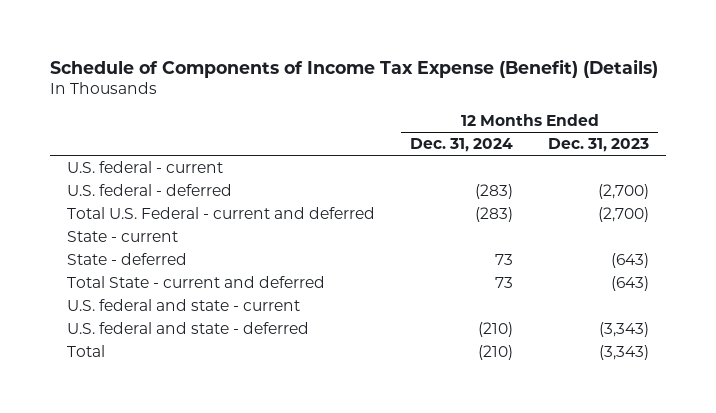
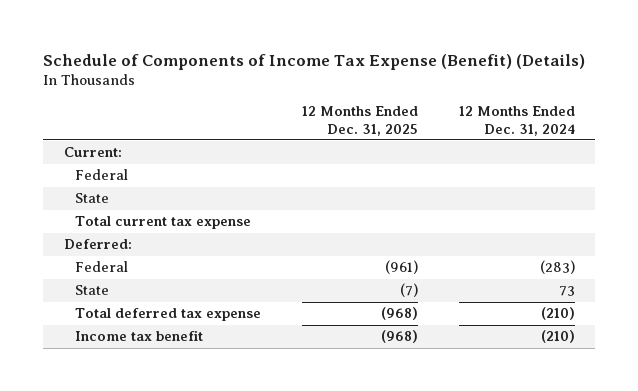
- | 12 Months Ended Dec. 31, 2024 | 12 Months Ended Dec. 31, 2023
+ | 12 Months Ended Dec. 31, 2025 | 12 Months Ended Dec. 31, 2024
- U.S. federal - current
- U.S. federal - deferred | (283) | (2,700)
- Total U.S. Federal - current and deferred | (283) | (2,700)
- State - current
- State - deferred | 73 | (643)
- Total State - current and deferred | 73 | (643)
- U.S. federal and state - current
- U.S. federal and state - deferred | (210) | (3,343)
- Total | (210) | (3,343)
+ Current:
+ Federal
+ State
+ Total current tax expense
+ Deferred:
+ Federal | (961) | (283)
+ State | (7) | 73
+ Total deferred tax expense | (968) | (210)
+ Income tax benefit | (968) | (210)

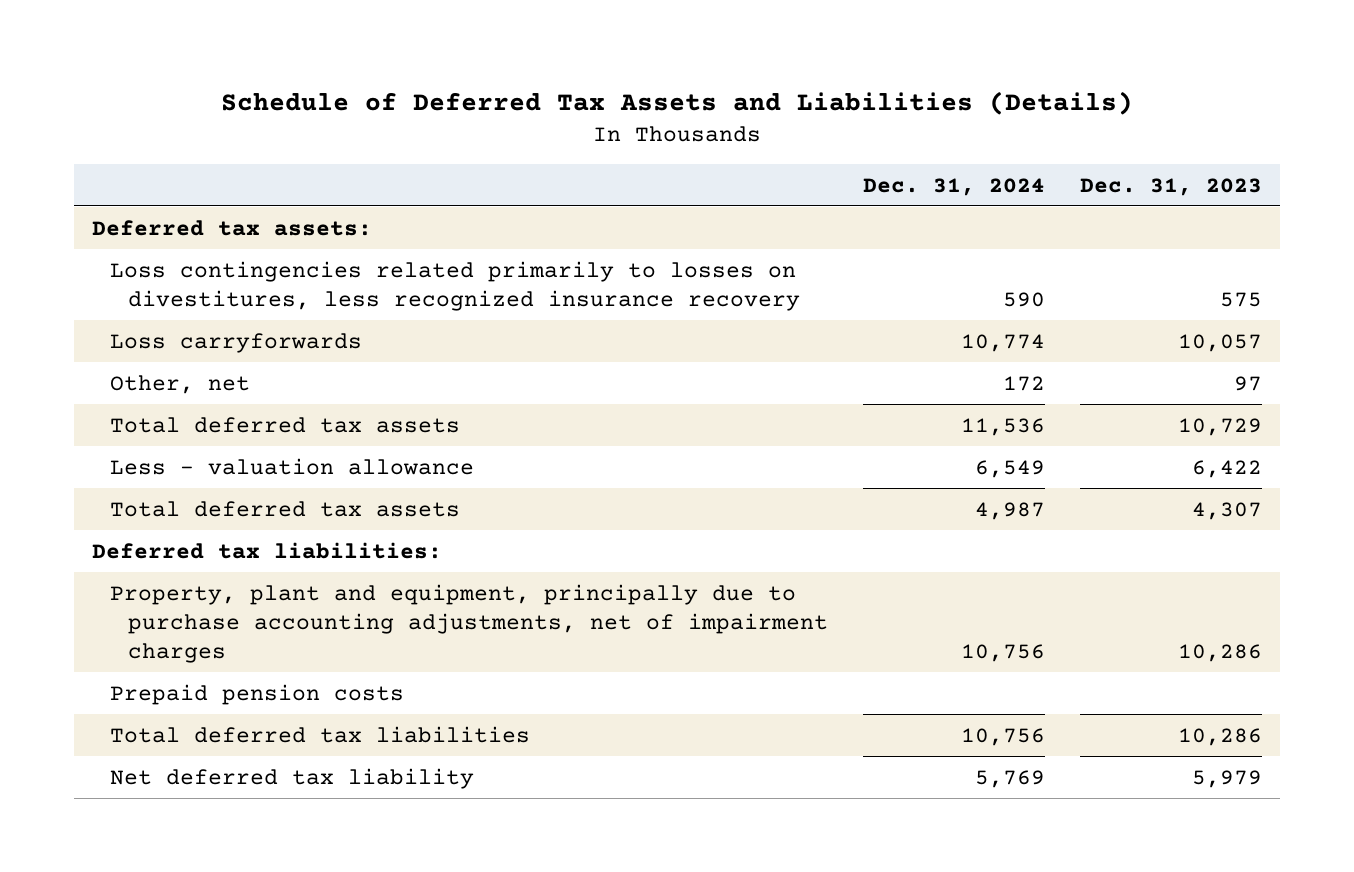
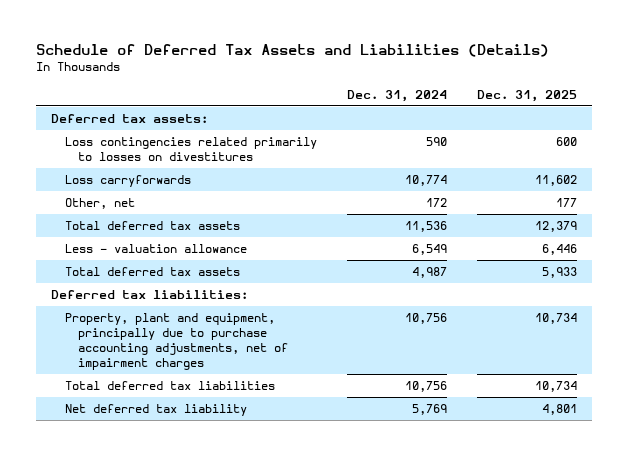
- | Dec. 31, 2024 | Dec. 31, 2023
+ | Dec. 31, 2024 | Dec. 31, 2025
- Loss contingencies related primarily to losses on divestitures, less recognized insurance recovery | 590 | 575
+ Loss contingencies related primarily to losses on divestitures | 590 | 600
- Prepaid pension costs

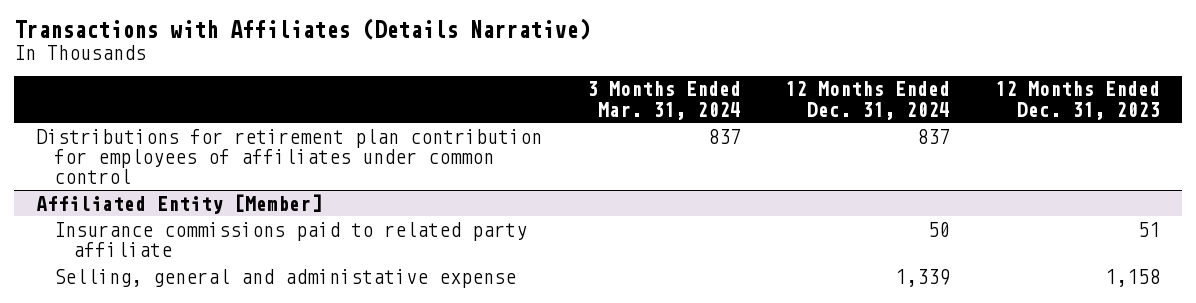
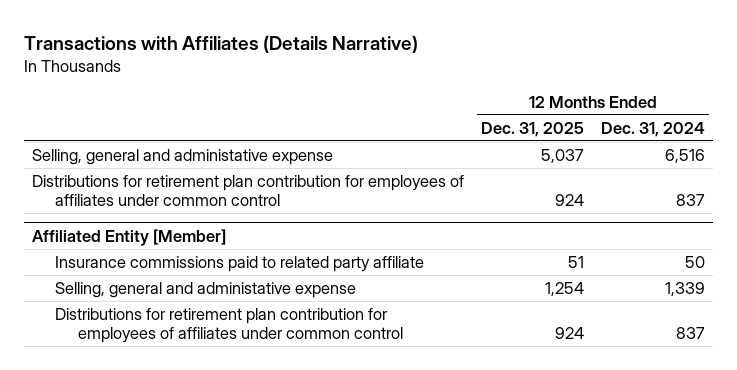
- | 3 Months Ended Mar. 31, 2024 | 12 Months Ended Dec. 31, 2024 | 12 Months Ended Dec. 31, 2023
+ | 12 Months Ended Dec. 31, 2025 | 12 Months Ended Dec. 31, 2024
+ Selling, general and administative expense | 5,037 | 6,516
@ Affiliated Entity [Member]
+ Distributions for retirement plan contribution for employees of affiliates under common control | 924 | 837

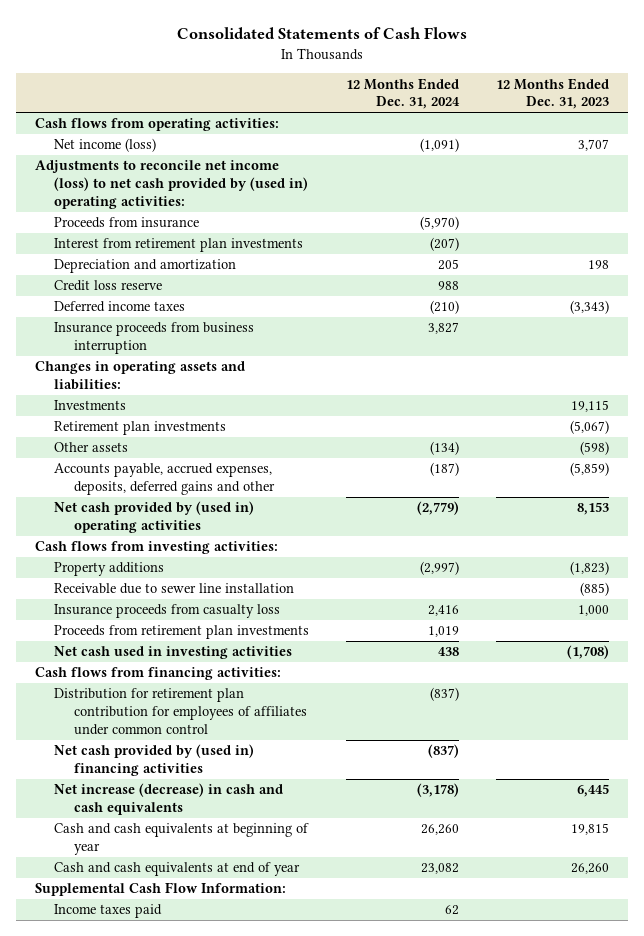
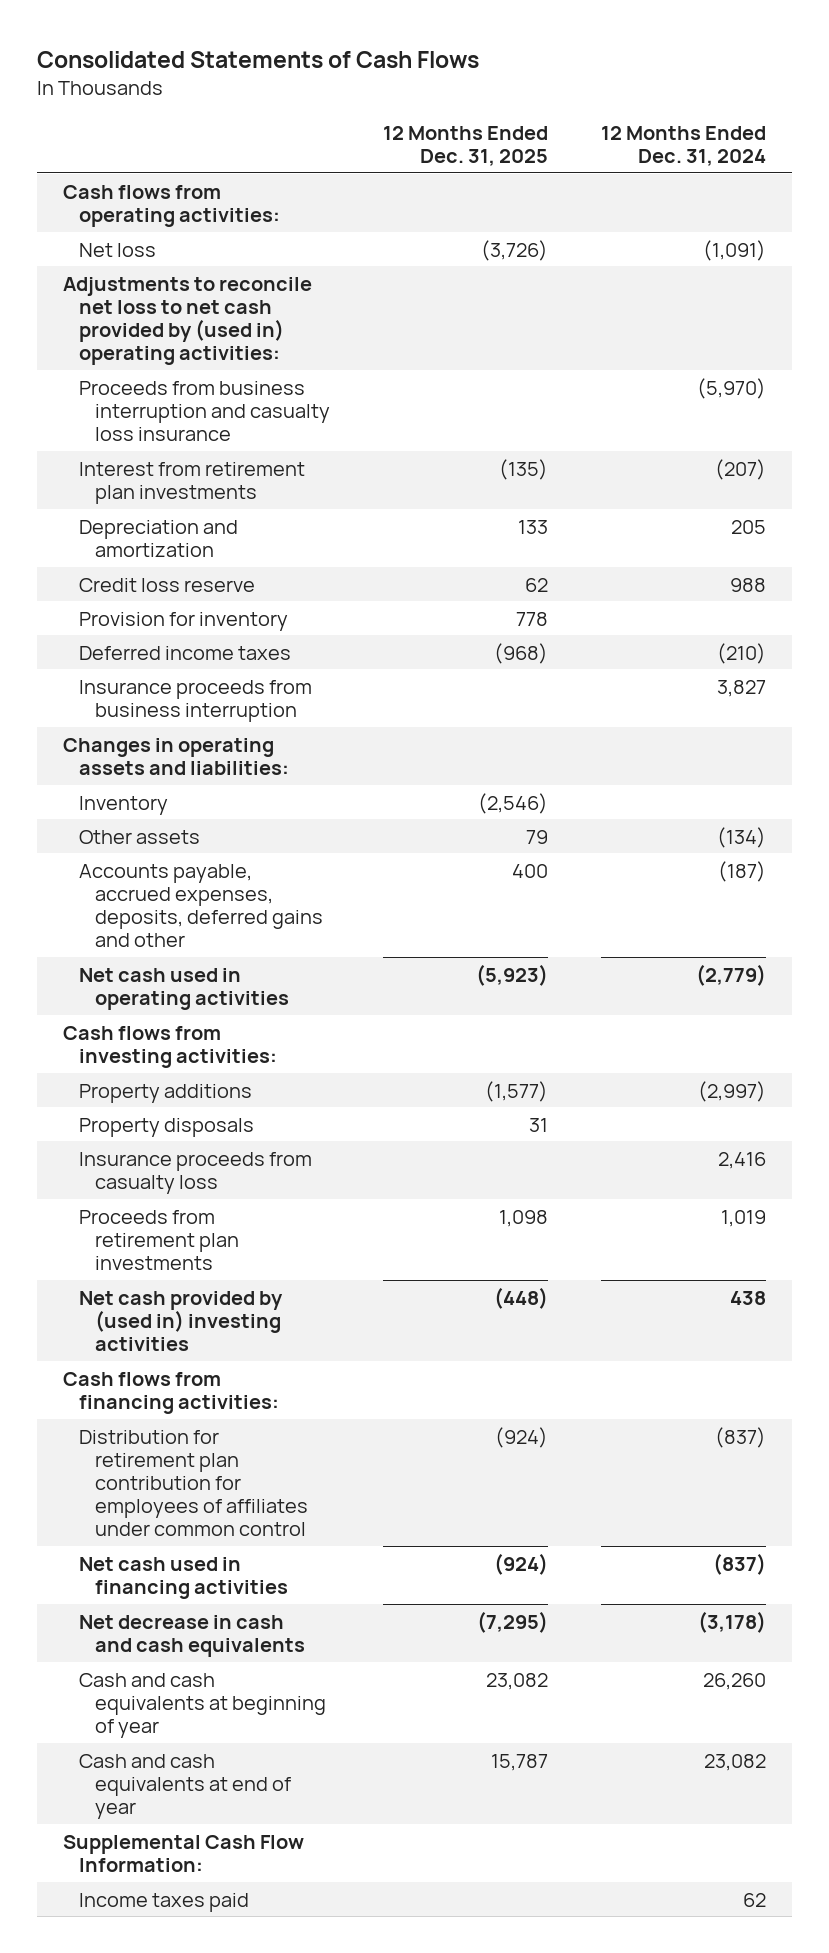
- | 12 Months Ended Dec. 31, 2024 | 12 Months Ended Dec. 31, 2023
+ | 12 Months Ended Dec. 31, 2025 | 12 Months Ended Dec. 31, 2024
- Net income (loss) | (1,091) | 3,707
- Adjustments to reconcile net income (loss) to net cash provided by (used in) operating activities:
- Proceeds from insurance | (5,970) |
+ Net loss | (3,726) | (1,091)
+ Adjustments to reconcile net loss to net cash provided by (used in) operating activities:
+ Proceeds from business interruption and casualty loss insurance | | (5,970)
+ Provision for inventory | 778 |
- Investments | | 19,115
- Retirement plan investments | | (5,067)
+ Inventory | (2,546) |
- Net cash provided by (used in) operating activities | (2,779) | 8,153
+ Net cash used in operating activities | (5,923) | (2,779)
- Receivable due to sewer line installation | | (885)
+ Property disposals | 31 |
- Net cash used in investing activities | 438 | (1,708)
+ Net cash provided by (used in) investing activities | (448) | 438
- Net cash provided by (used in) financing activities | (837) |
- Net increase (decrease) in cash and cash equivalents | (3,178) | 6,445
+ Net cash used in financing activities | (924) | (837)
+ Net decrease in cash and cash equivalents | (7,295) | (3,178)

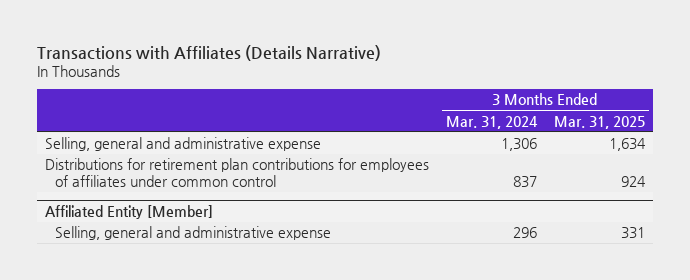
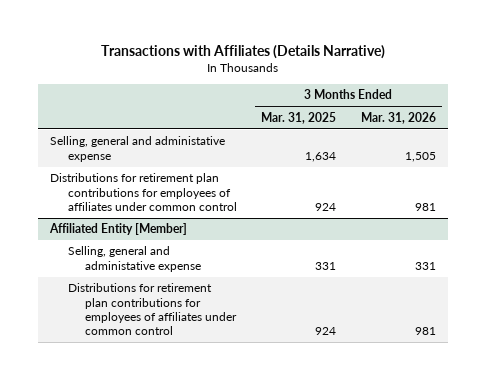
- | 3 Months Ended Mar. 31, 2024 | 3 Months Ended Mar. 31, 2025
+ | 3 Months Ended Mar. 31, 2025 | 3 Months Ended Mar. 31, 2026
- Selling, general and administrative expense | 1,306 | 1,634
+ Selling, general and administative expense | 1,634 | 1,505
@ Affiliated Entity [Member]
- Selling, general and administrative expense | 296 | 331
+ Selling, general and administative expense | 331 | 331
+ Distributions for retirement plan contributions for employees of affiliates under common control | 924 | 981

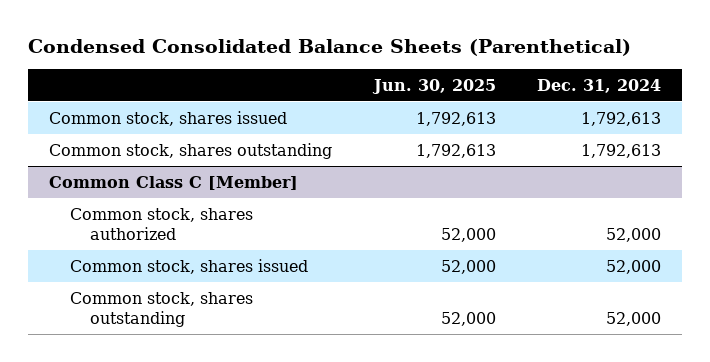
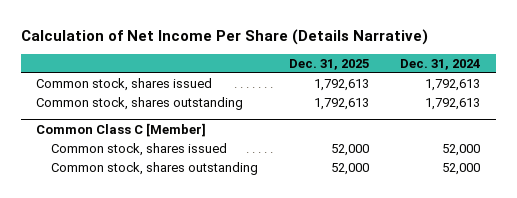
- Condensed Consolidated Balance Sheets (Parenthetical)
+ Calculation of Net Income Per Share (Details Narrative)
- | Jun. 30, 2025 | Dec. 31, 2024
+ | Dec. 31, 2025 | Dec. 31, 2024
@ Common Class C [Member]
- Common stock, shares authorized | 52,000 | 52,000

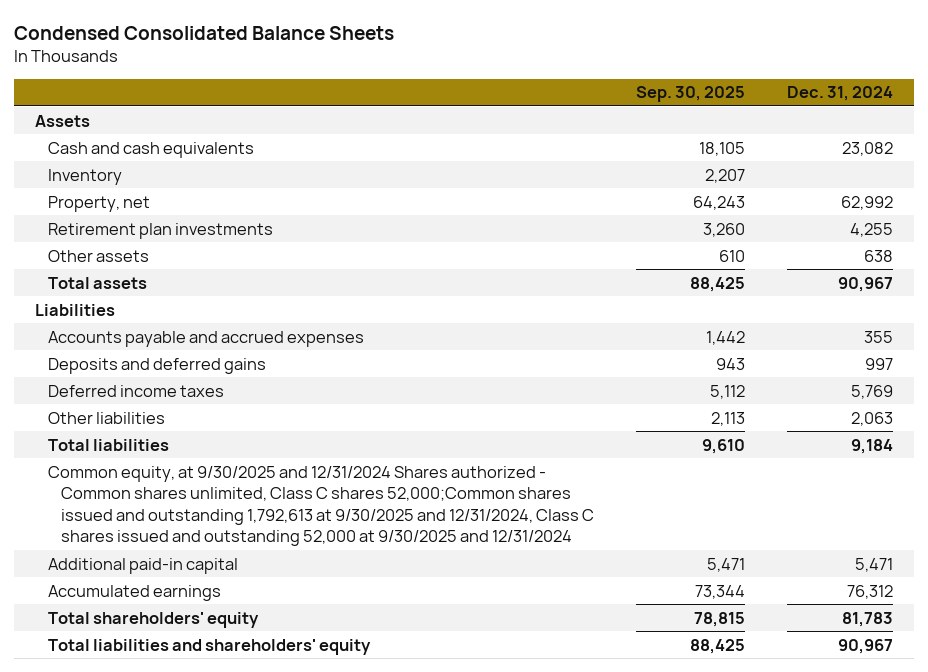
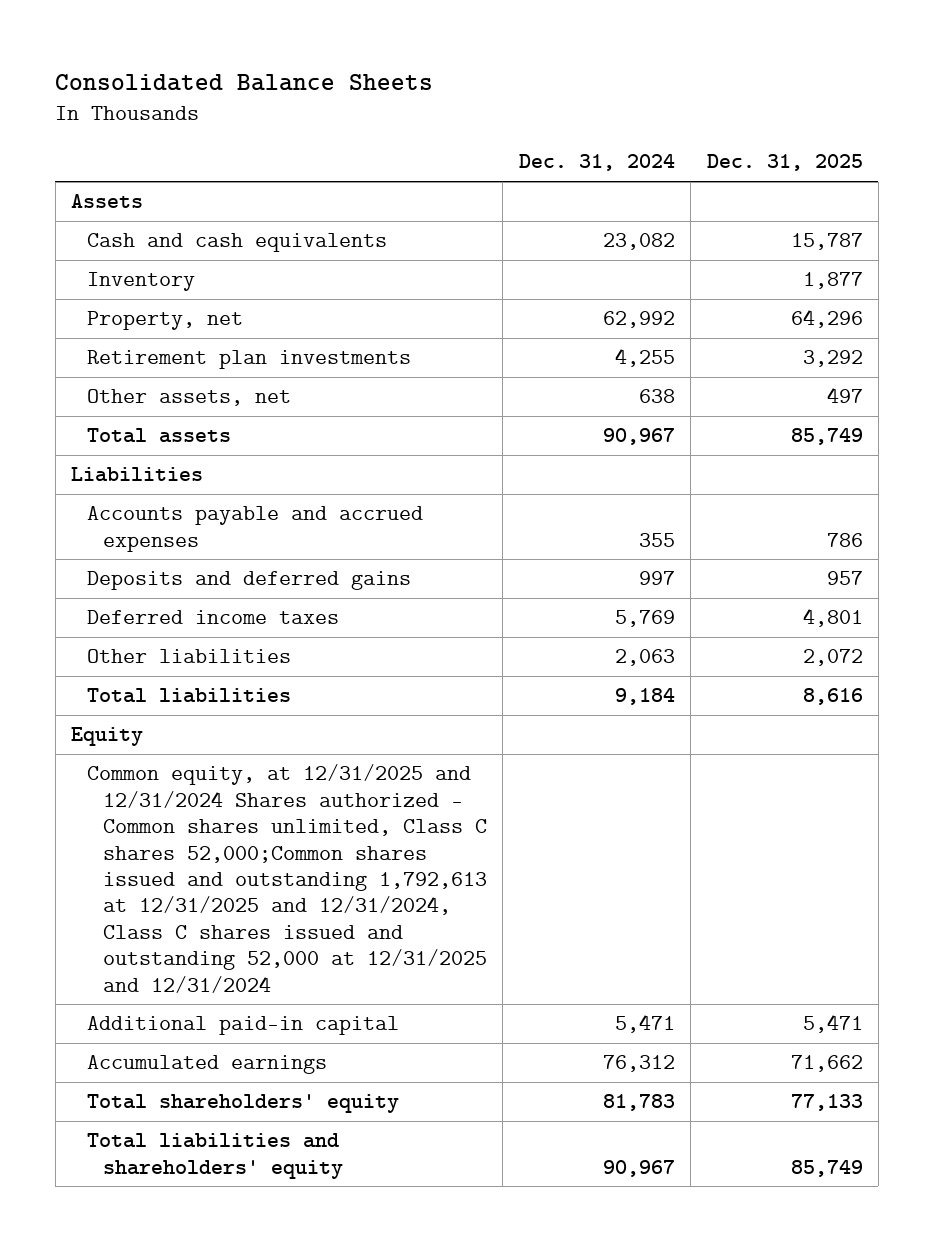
- Condensed Consolidated Balance Sheets
+ Consolidated Balance Sheets
- | Sep. 30, 2025 | Dec. 31, 2024
+ | Dec. 31, 2024 | Dec. 31, 2025
- Other assets | 610 | 638
+ Other assets, net | 638 | 497
- Common equity, at 9/30/2025 and 12/31/2024 Shares authorized - Common shares unlimited, Class C shares 52,000;Common shares issued and outstanding 1,792,613 at 9/30/2025 and 12/31/2024, Class C shares issued and outstanding 52,000 at 9/30/2025 and 12/31/2024
+ Equity
+ Common equity, at 12/31/2025 and 12/31/2024 Shares authorized - Common shares unlimited, Class C shares 52,000;Common shares issued and outstanding 1,792,613 at 12/31/2025 and 12/31/2024, Class C shares issued and outstanding 52,000 at 12/31/2025 and 12/31/2024

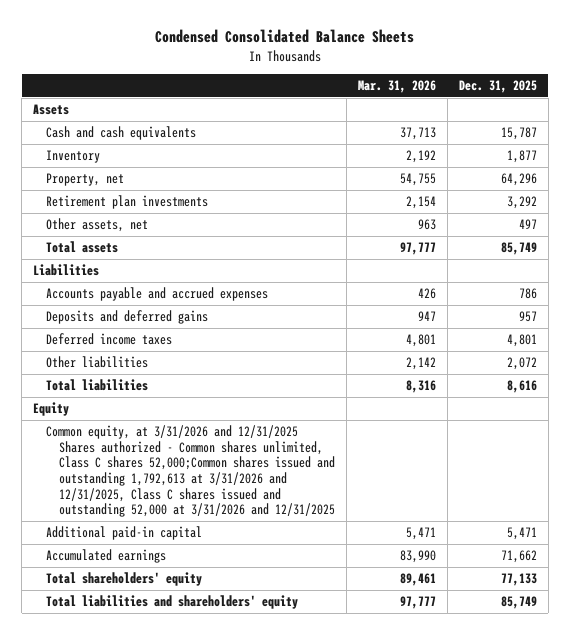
- Consolidated Balance Sheets
+ Condensed Consolidated Balance Sheets
- | Dec. 31, 2024 | Dec. 31, 2025
+ | Mar. 31, 2026 | Dec. 31, 2025
- Common equity, at 12/31/2025 and 12/31/2024 Shares authorized - Common shares unlimited, Class C shares 52,000;Common shares issued and outstanding 1,792,613 at 12/31/2025 and 12/31/2024, Class C shares issued and outstanding 52,000 at 12/31/2025 and 12/31/2024
+ Common equity, at 3/31/2026 and 12/31/2025 Shares authorized - Common shares unlimited, Class C shares 52,000;Common shares issued and outstanding 1,792,613 at 3/31/2026 and 12/31/2025, Class C shares issued and outstanding 52,000 at 3/31/2026 and 12/31/2025

